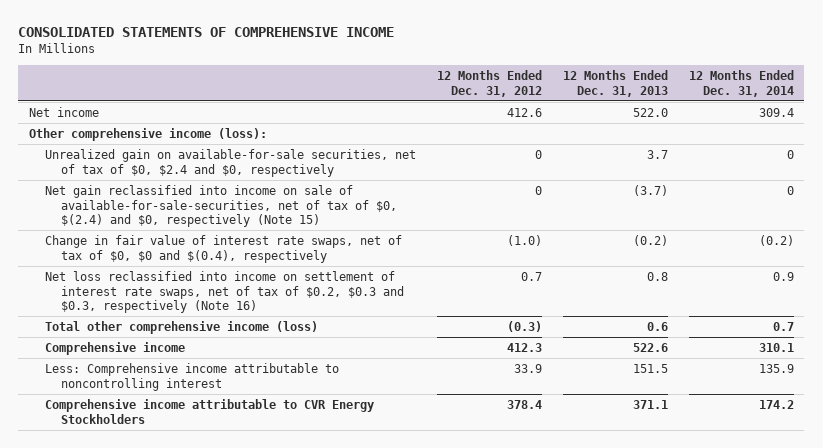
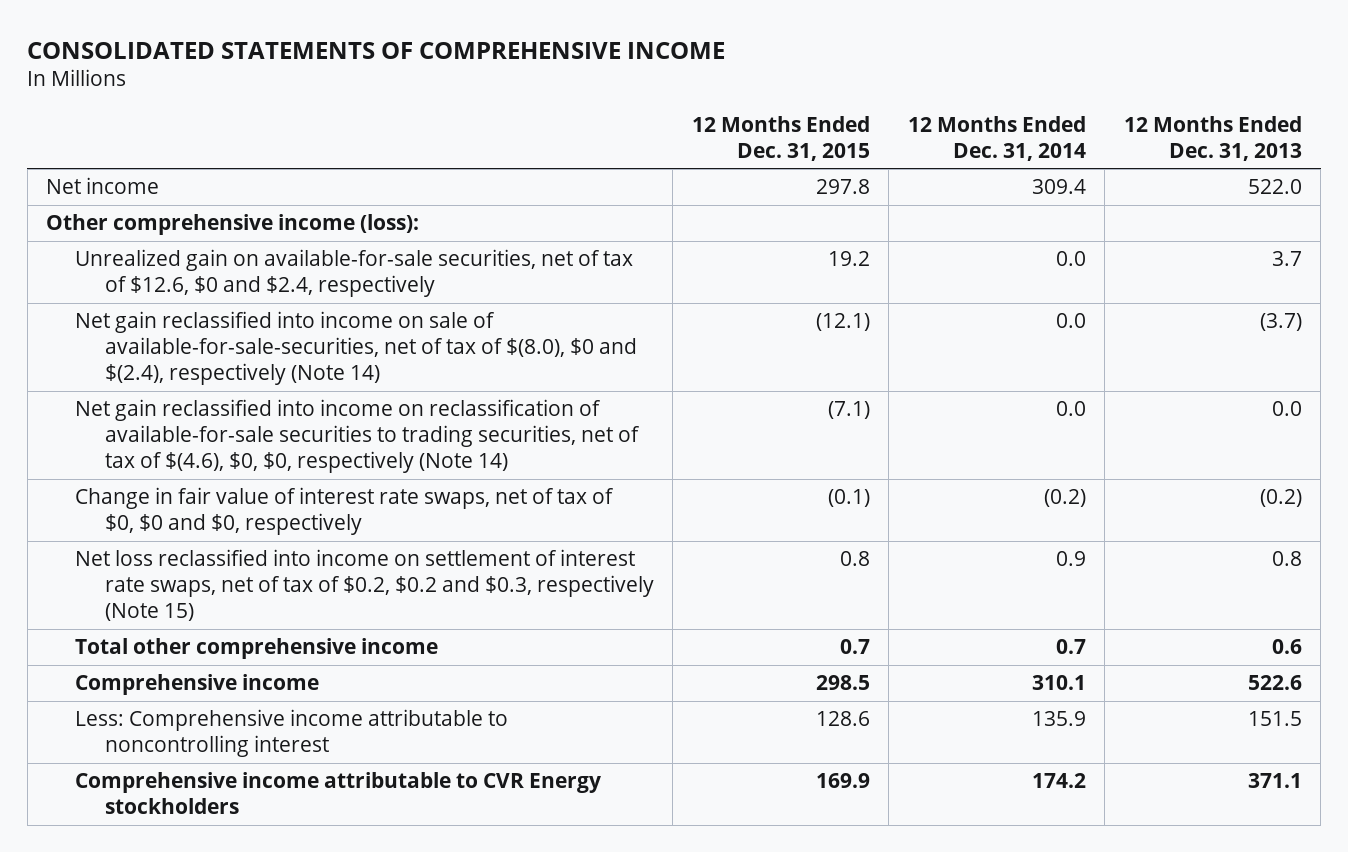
- | 12 Months Ended Dec. 31, 2012 | 12 Months Ended Dec. 31, 2013 | 12 Months Ended Dec. 31, 2014
+ | 12 Months Ended Dec. 31, 2015 | 12 Months Ended Dec. 31, 2014 | 12 Months Ended Dec. 31, 2013
- Unrealized gain on available-for-sale securities, net of tax of $0, $2.4 and $0, respectively | 0 | 3.7 | 0
- Net gain reclassified into income on sale of available-for-sale-securities, net of tax of $0, $(2.4) and $0, respectively (Note 15) | 0 | (3.7) | 0
- Change in fair value of interest rate swaps, net of tax of $0, $0 and $(0.4), respectively | (1.0) | (0.2) | (0.2)
- Net loss reclassified into income on settlement of interest rate swaps, net of tax of $0.2, $0.3 and $0.3, respectively (Note 16) | 0.7 | 0.8 | 0.9
- Total other comprehensive income (loss) | (0.3) | 0.6 | 0.7
+ Unrealized gain on available-for-sale securities, net of tax of $12.6, $0 and $2.4, respectively | 19.2 | 0.0 | 3.7
+ Net gain reclassified into income on sale of available-for-sale-securities, net of tax of $(8.0), $0 and $(2.4), respectively (Note 14) | (12.1) | 0.0 | (3.7)
+ Net gain reclassified into income on reclassification of available-for-sale securities to trading securities, net of tax of $(4.6), $0, $0, respectively (Note 14) | (7.1) | 0.0 | 0.0
+ Change in fair value of interest rate swaps, net of tax of $0, $0 and $0, respectively | (0.1) | (0.2) | (0.2)
+ Net loss reclassified into income on settlement of interest rate swaps, net of tax of $0.2, $0.2 and $0.3, respectively (Note 15) | 0.8 | 0.9 | 0.8
+ Total other comprehensive income | 0.7 | 0.7 | 0.6
- Comprehensive income attributable to CVR Energy Stockholders | 378.4 | 371.1 | 174.2
+ Comprehensive income attributable to CVR Energy stockholders | 169.9 | 174.2 | 371.1

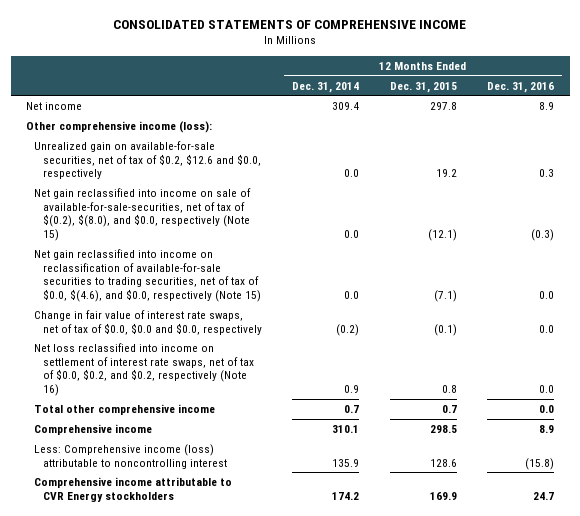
- | 12 Months Ended Dec. 31, 2015 | 12 Months Ended Dec. 31, 2014 | 12 Months Ended Dec. 31, 2013
+ | 12 Months Ended Dec. 31, 2014 | 12 Months Ended Dec. 31, 2015 | 12 Months Ended Dec. 31, 2016
- Unrealized gain on available-for-sale securities, net of tax of $12.6, $0 and $2.4, respectively | 19.2 | 0.0 | 3.7
- Net gain reclassified into income on sale of available-for-sale-securities, net of tax of $(8.0), $0 and $(2.4), respectively (Note 14) | (12.1) | 0.0 | (3.7)
- Net gain reclassified into income on reclassification of available-for-sale securities to trading securities, net of tax of $(4.6), $0, $0, respectively (Note 14) | (7.1) | 0.0 | 0.0
- Change in fair value of interest rate swaps, net of tax of $0, $0 and $0, respectively | (0.1) | (0.2) | (0.2)
- Net loss reclassified into income on settlement of interest rate swaps, net of tax of $0.2, $0.2 and $0.3, respectively (Note 15) | 0.8 | 0.9 | 0.8
+ Unrealized gain on available-for-sale securities, net of tax of $0.2, $12.6 and $0.0, respectively | 0.0 | 19.2 | 0.3
+ Net gain reclassified into income on sale of available-for-sale-securities, net of tax of $(0.2), $(8.0), and $0.0, respectively (Note 15) | 0.0 | (12.1) | (0.3)
+ Net gain reclassified into income on reclassification of available-for-sale securities to trading securities, net of tax of $0.0, $(4.6), and $0.0, respectively (Note 15) | 0.0 | (7.1) | 0.0
+ Change in fair value of interest rate swaps, net of tax of $0.0, $0.0 and $0.0, respectively | (0.2) | (0.1) | 0.0
+ Net loss reclassified into income on settlement of interest rate swaps, net of tax of $0.0, $0.2, and $0.2, respectively (Note 16) | 0.9 | 0.8 | 0.0
- Less: Comprehensive income attributable to noncontrolling interest | 128.6 | 135.9 | 151.5
+ Less: Comprehensive income (loss) attributable to noncontrolling interest | 135.9 | 128.6 | (15.8)

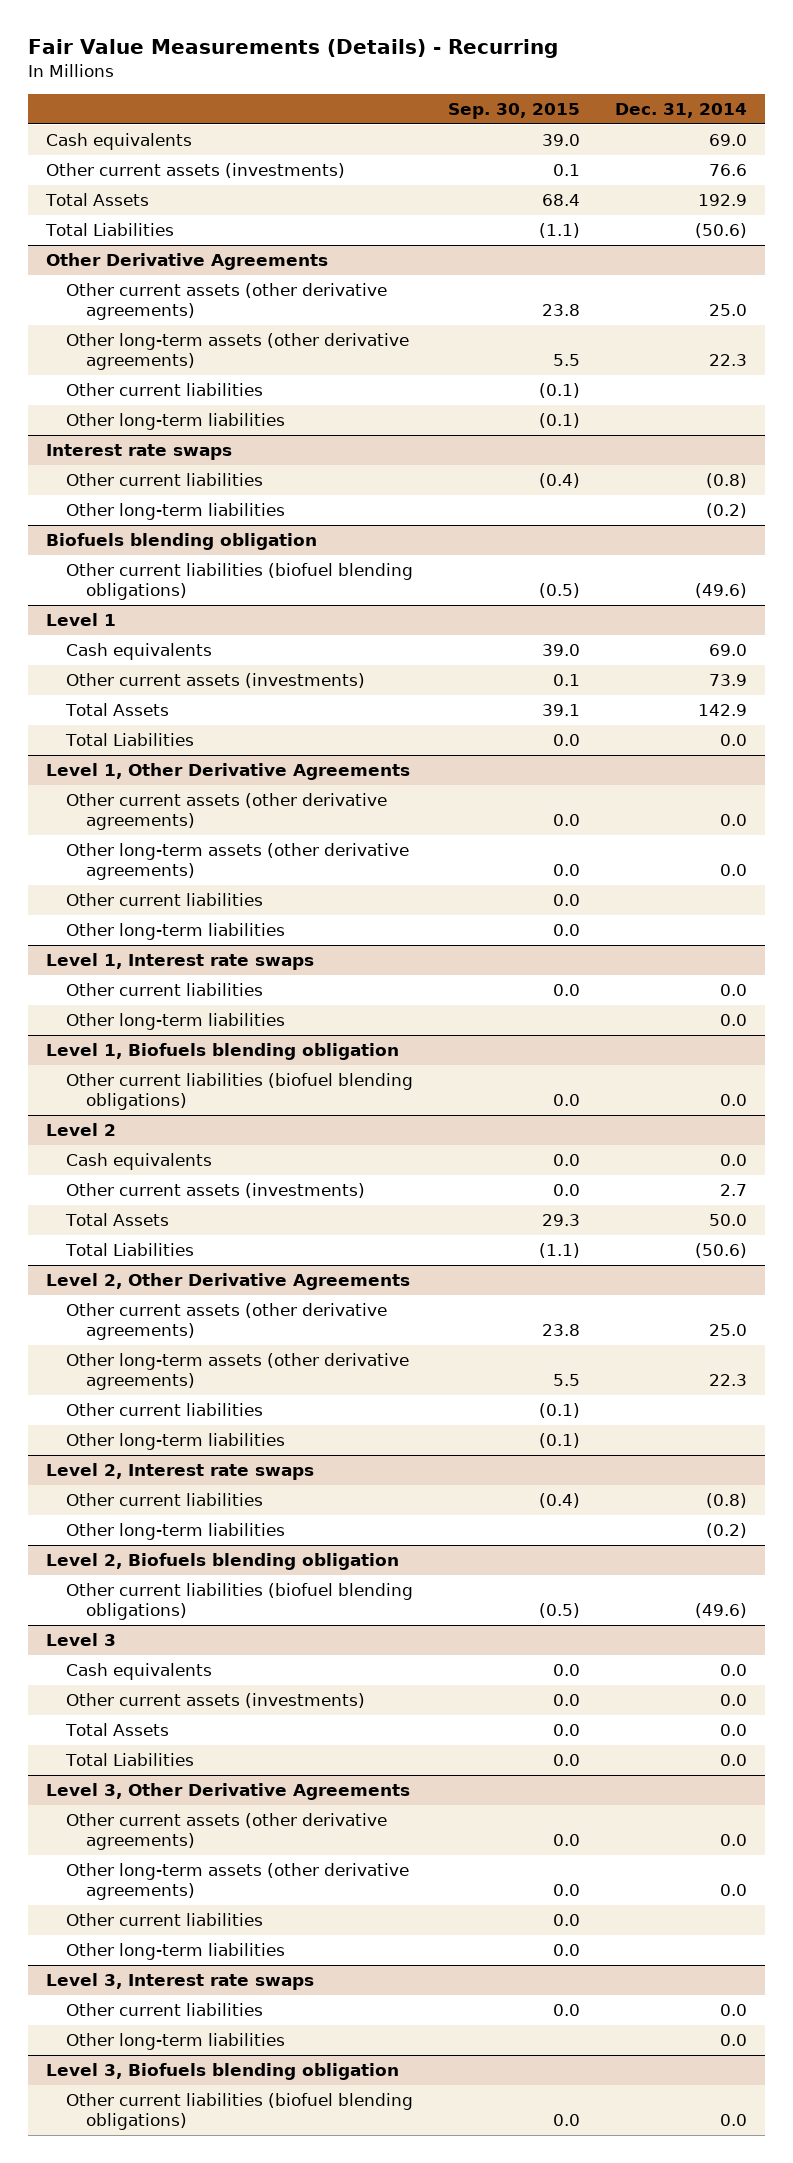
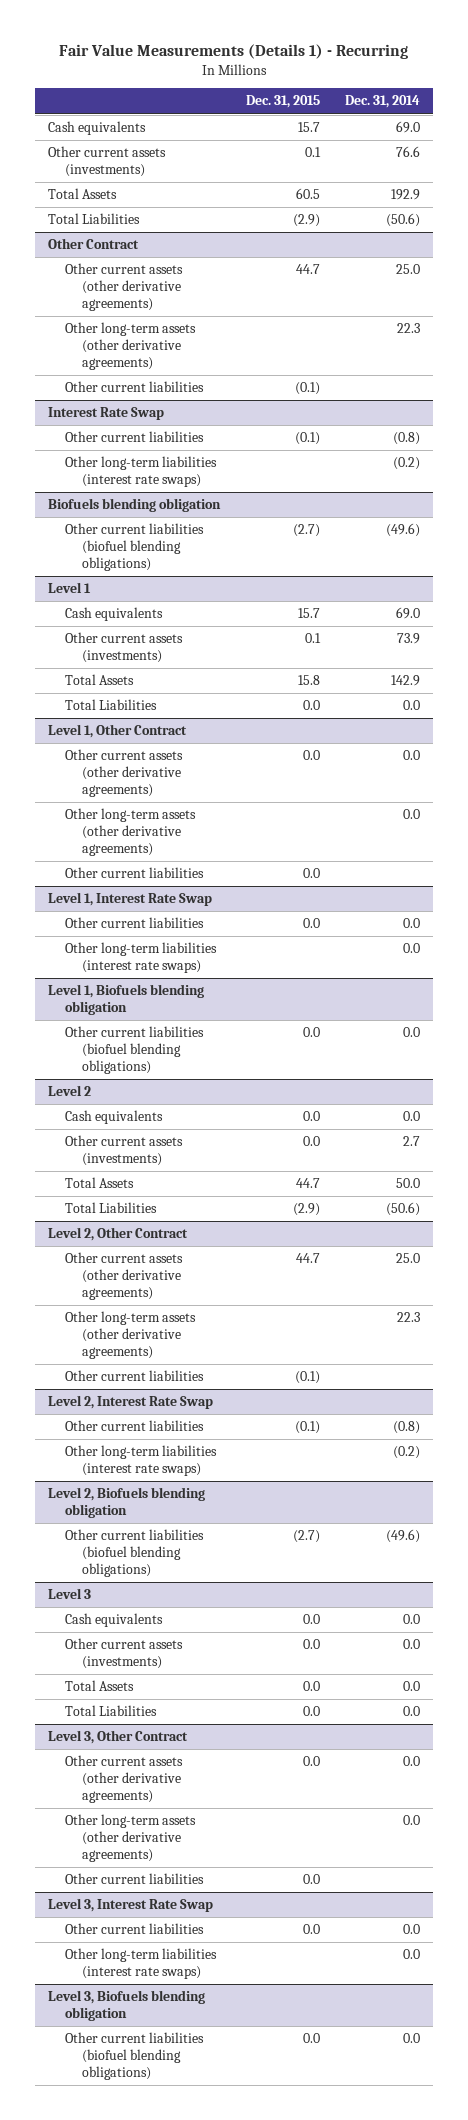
- Fair Value Measurements (Details) - Recurring
+ Fair Value Measurements (Details 1) - Recurring
- | Sep. 30, 2015 | Dec. 31, 2014
+ | Dec. 31, 2015 | Dec. 31, 2014
- Other Derivative Agreements
+ Other Contract
- Other long-term liabilities | (0.1) |
- Interest rate swaps
+ Interest Rate Swap
- Other long-term liabilities | | (0.2)
+ Other long-term liabilities (interest rate swaps) | | (0.2)
- Level 1, Other Derivative Agreements
+ Level 1, Other Contract
- Other long-term liabilities | 0.0 |
- Level 1, Interest rate swaps
+ Level 1, Interest Rate Swap
- Other long-term liabilities | | 0.0
+ Other long-term liabilities (interest rate swaps) | | 0.0
- Level 2, Other Derivative Agreements
+ Level 2, Other Contract
- Other long-term liabilities | (0.1) |
- Level 2, Interest rate swaps
+ Level 2, Interest Rate Swap
- Other long-term liabilities | | (0.2)
+ Other long-term liabilities (interest rate swaps) | | (0.2)
- Level 3, Other Derivative Agreements
+ Level 3, Other Contract
- Other long-term liabilities | 0.0 |
- Level 3, Interest rate swaps
+ Level 3, Interest Rate Swap
- Other long-term liabilities | | 0.0
+ Other long-term liabilities (interest rate swaps) | | 0.0

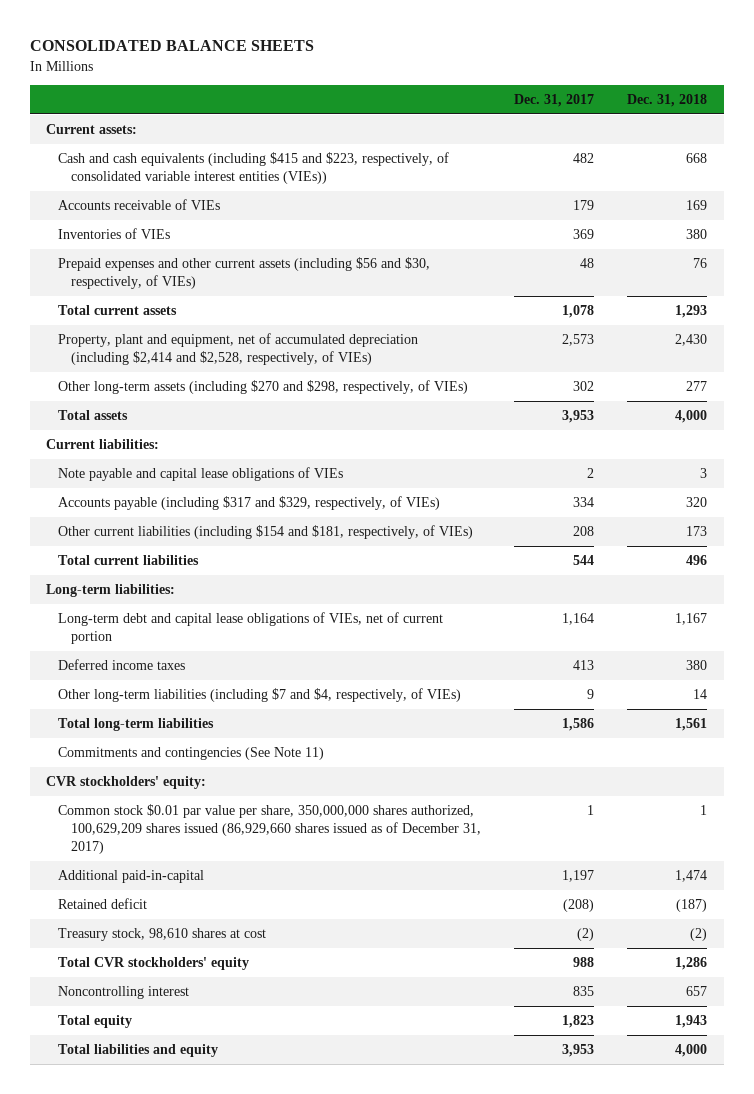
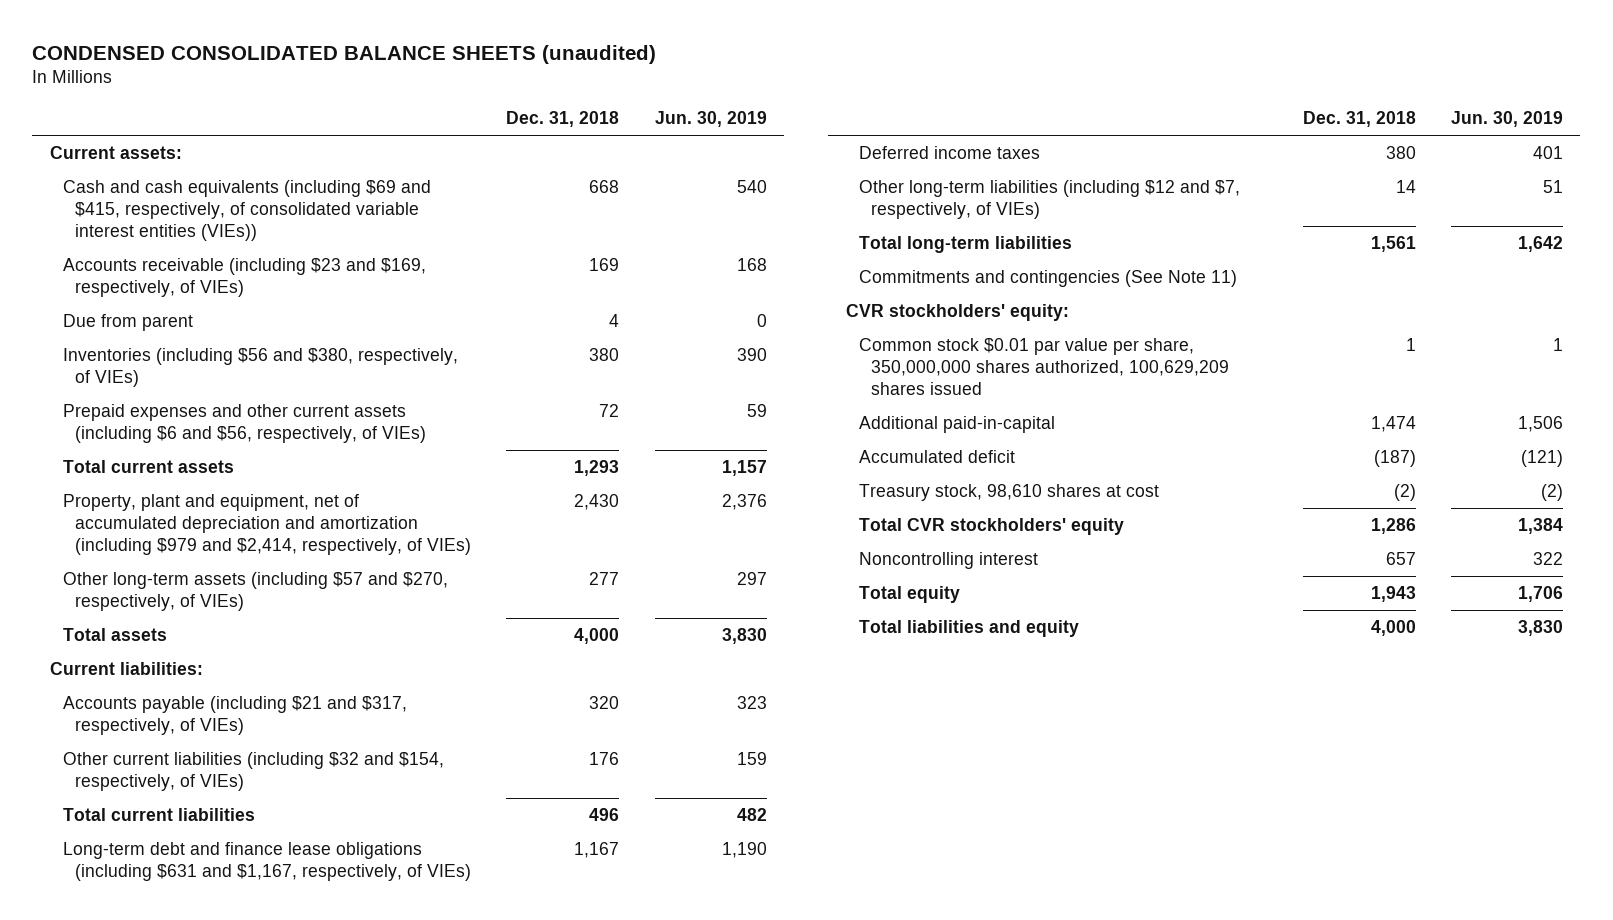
- CONSOLIDATED BALANCE SHEETS
+ CONDENSED CONSOLIDATED BALANCE SHEETS (unaudited)
- | Dec. 31, 2017 | Dec. 31, 2018
+ | Dec. 31, 2018 | Jun. 30, 2019
- Cash and cash equivalents (including $415 and $223, respectively, of consolidated variable interest entities (VIEs)) | 482 | 668
- Accounts receivable of VIEs | 179 | 169
- Inventories of VIEs | 369 | 380
- Prepaid expenses and other current assets (including $56 and $30, respectively, of VIEs) | 48 | 76
+ Cash and cash equivalents (including $69 and $415, respectively, of consolidated variable interest entities (VIEs)) | 668 | 540
+ Accounts receivable (including $23 and $169, respectively, of VIEs) | 169 | 168
+ Due from parent | 4 | 0
+ Inventories (including $56 and $380, respectively, of VIEs) | 380 | 390
+ Prepaid expenses and other current assets (including $6 and $56, respectively, of VIEs) | 72 | 59
- Property, plant and equipment, net of accumulated depreciation (including $2,414 and $2,528, respectively, of VIEs) | 2,573 | 2,430
- Other long-term assets (including $270 and $298, respectively, of VIEs) | 302 | 277
+ Property, plant and equipment, net of accumulated depreciation and amortization (including $979 and $2,414, respectively, of VIEs) | 2,430 | 2,376
+ Other long-term assets (including $57 and $270, respectively, of VIEs) | 277 | 297
- Note payable and capital lease obligations of VIEs | 2 | 3
- Accounts payable (including $317 and $329, respectively, of VIEs) | 334 | 320
- Other current liabilities (including $154 and $181, respectively, of VIEs) | 208 | 173
+ Accounts payable (including $21 and $317, respectively, of VIEs) | 320 | 323
+ Other current liabilities (including $32 and $154, respectively, of VIEs) | 176 | 159
- Long-term liabilities:
- Long-term debt and capital lease obligations of VIEs, net of current portion | 1,164 | 1,167
+ Long-term debt and finance lease obligations (including $631 and $1,167, respectively, of VIEs) | 1,167 | 1,190
- Other long-term liabilities (including $7 and $4, respectively, of VIEs) | 9 | 14
+ Other long-term liabilities (including $12 and $7, respectively, of VIEs) | 14 | 51
- Common stock $0.01 par value per share, 350,000,000 shares authorized, 100,629,209 shares issued (86,929,660 shares issued as of December 31, 2017) | 1 | 1
+ Common stock $0.01 par value per share, 350,000,000 shares authorized, 100,629,209 shares issued | 1 | 1
- Retained deficit | (208) | (187)
+ Accumulated deficit | (187) | (121)

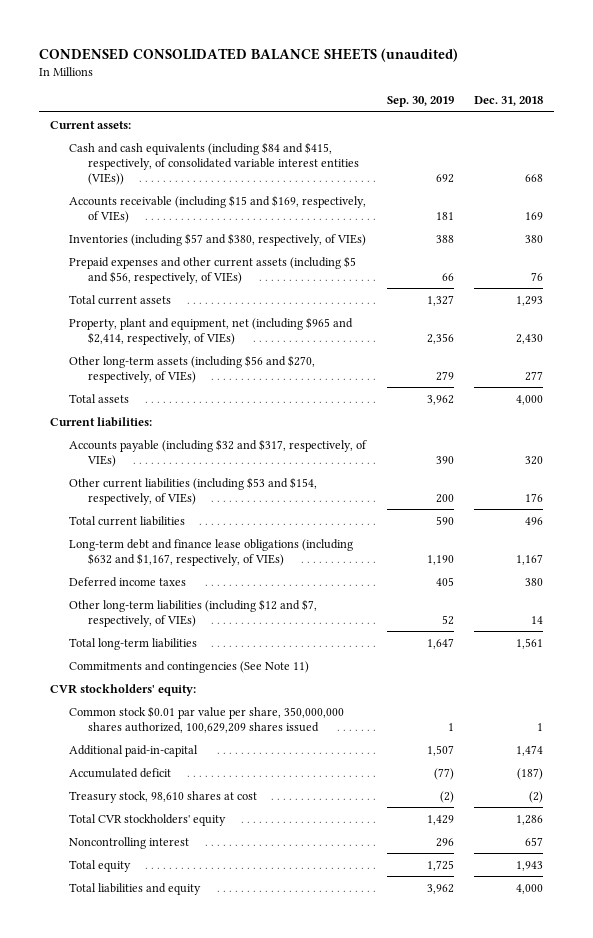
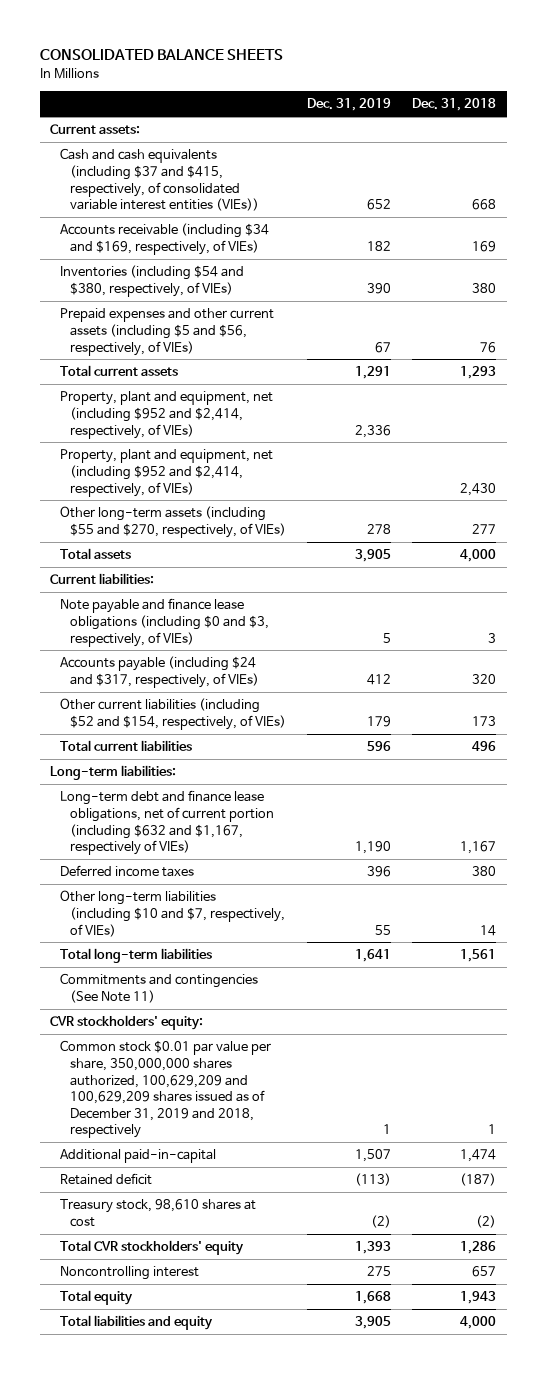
- CONDENSED CONSOLIDATED BALANCE SHEETS (unaudited)
+ CONSOLIDATED BALANCE SHEETS
- | Sep. 30, 2019 | Dec. 31, 2018
+ | Dec. 31, 2019 | Dec. 31, 2018
- Cash and cash equivalents (including $84 and $415, respectively, of consolidated variable interest entities (VIEs)) | 692 | 668
- Accounts receivable (including $15 and $169, respectively, of VIEs) | 181 | 169
- Inventories (including $57 and $380, respectively, of VIEs) | 388 | 380
+ Cash and cash equivalents (including $37 and $415, respectively, of consolidated variable interest entities (VIEs)) | 652 | 668
+ Accounts receivable (including $34 and $169, respectively, of VIEs) | 182 | 169
+ Inventories (including $54 and $380, respectively, of VIEs) | 390 | 380
- Property, plant and equipment, net (including $965 and $2,414, respectively, of VIEs) | 2,356 | 2,430
- Other long-term assets (including $56 and $270, respectively, of VIEs) | 279 | 277
+ Property, plant and equipment, net (including $952 and $2,414, respectively, of VIEs) | 2,336 |
+ Property, plant and equipment, net (including $952 and $2,414, respectively, of VIEs) | | 2,430
+ Other long-term assets (including $55 and $270, respectively, of VIEs) | 278 | 277
- Accounts payable (including $32 and $317, respectively, of VIEs) | 390 | 320
- Other current liabilities (including $53 and $154, respectively, of VIEs) | 200 | 176
+ Note payable and finance lease obligations (including $0 and $3, respectively, of VIEs) | 5 | 3
+ Accounts payable (including $24 and $317, respectively, of VIEs) | 412 | 320
+ Other current liabilities (including $52 and $154, respectively, of VIEs) | 179 | 173
- Long-term debt and finance lease obligations (including $632 and $1,167, respectively, of VIEs) | 1,190 | 1,167
+ Long-term liabilities:
+ Long-term debt and finance lease obligations, net of current portion (including $632 and $1,167, respectively of VIEs) | 1,190 | 1,167
- Other long-term liabilities (including $12 and $7, respectively, of VIEs) | 52 | 14
+ Other long-term liabilities (including $10 and $7, respectively, of VIEs) | 55 | 14
- Common stock $0.01 par value per share, 350,000,000 shares authorized, 100,629,209 shares issued | 1 | 1
+ Common stock $0.01 par value per share, 350,000,000 shares authorized, 100,629,209 and 100,629,209 shares issued as of December 31, 2019 and 2018, respectively | 1 | 1
- Accumulated deficit | (77) | (187)
+ Retained deficit | (113) | (187)

